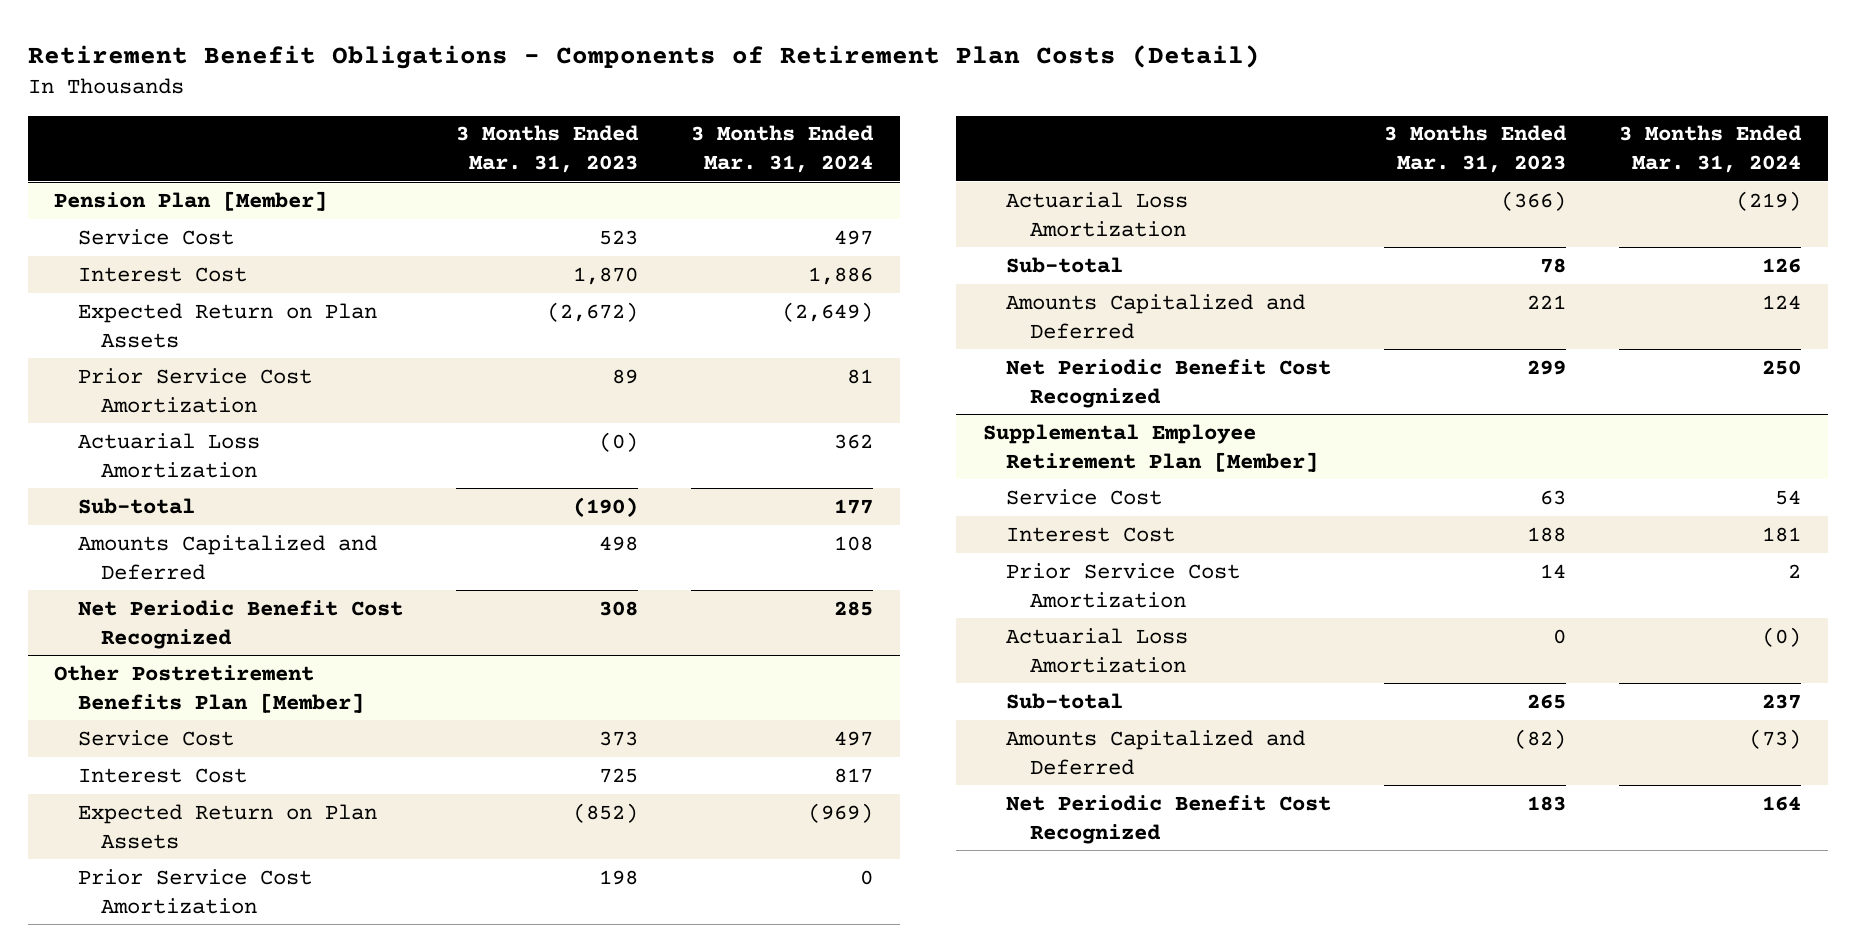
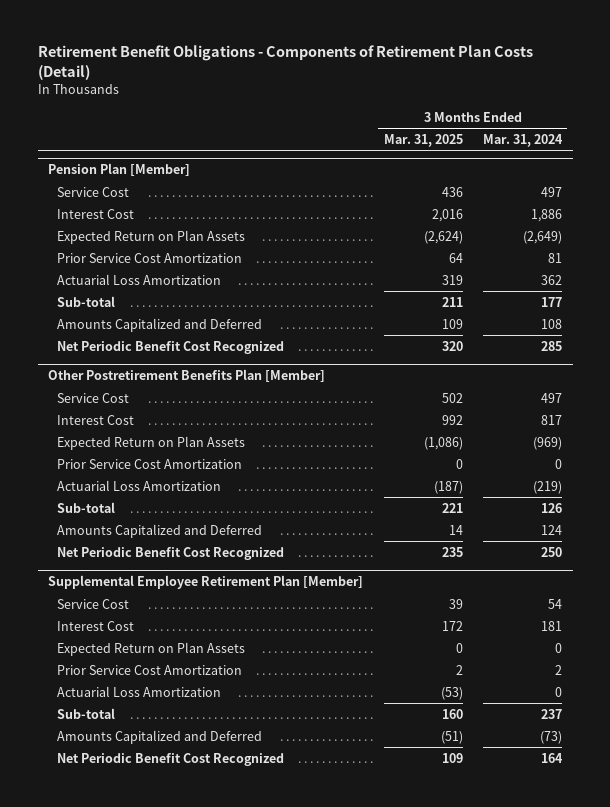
- | 3 Months Ended Mar. 31, 2023 | 3 Months Ended Mar. 31, 2024
+ | 3 Months Ended Mar. 31, 2025 | 3 Months Ended Mar. 31, 2024
@ Supplemental Employee Retirement Plan [Member]
+ Expected Return on Plan Assets | 0 | 0
- Actuarial Loss Amortization | 0 | (0)
+ Actuarial Loss Amortization | (53) | 0

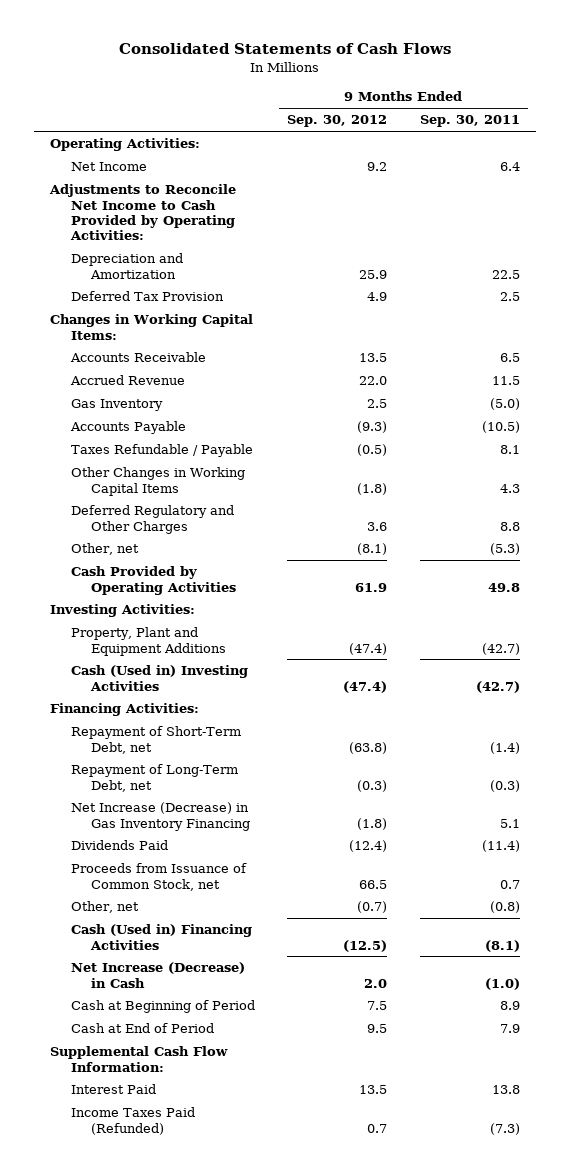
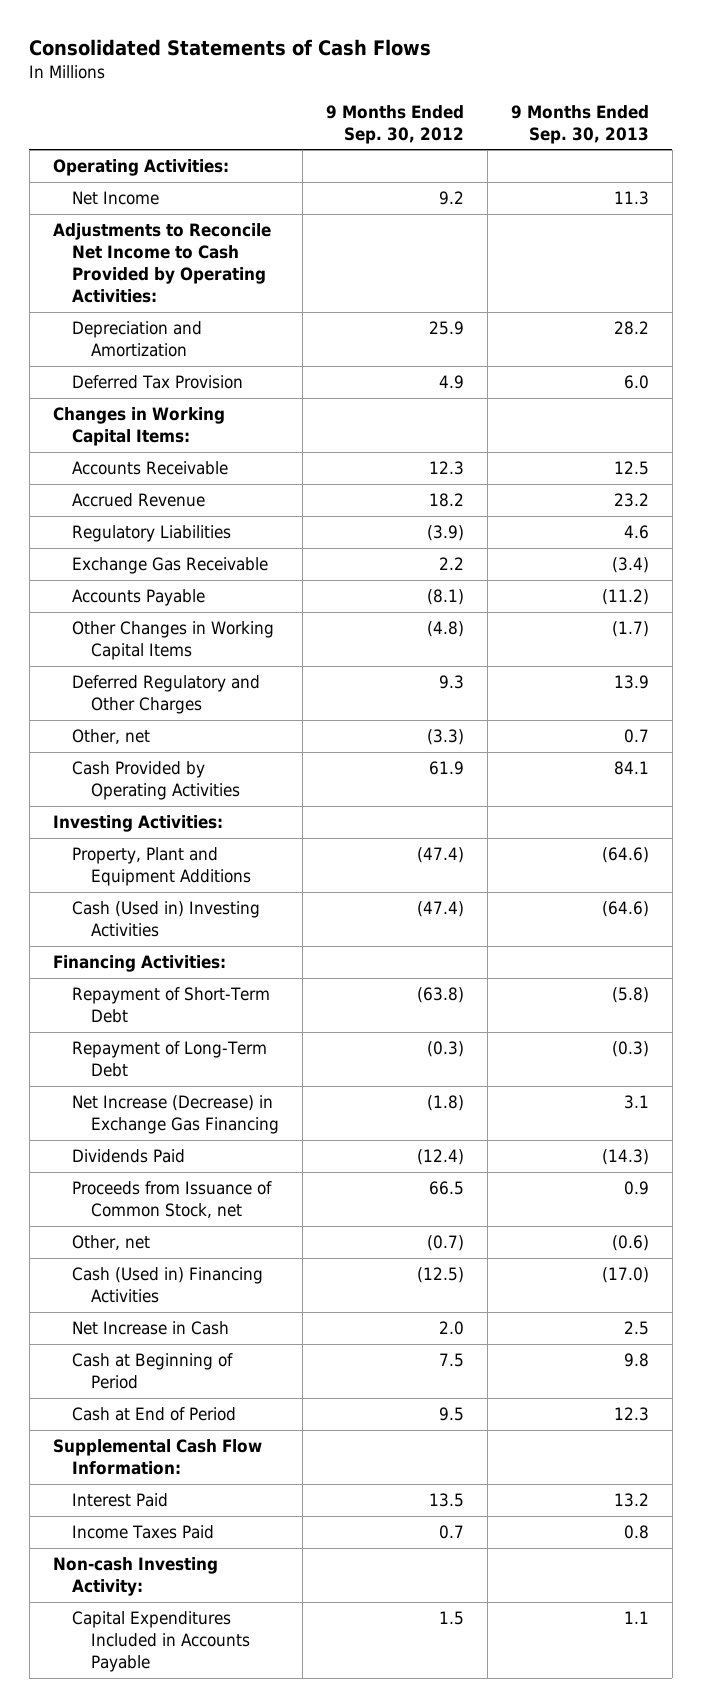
- | 9 Months Ended Sep. 30, 2012 | 9 Months Ended Sep. 30, 2011
+ | 9 Months Ended Sep. 30, 2012 | 9 Months Ended Sep. 30, 2013
- Accounts Receivable | 13.5 | 6.5
- Accrued Revenue | 22.0 | 11.5
- Gas Inventory | 2.5 | (5.0)
- Accounts Payable | (9.3) | (10.5)
- Taxes Refundable / Payable | (0.5) | 8.1
- Other Changes in Working Capital Items | (1.8) | 4.3
- Deferred Regulatory and Other Charges | 3.6 | 8.8
- Other, net | (8.1) | (5.3)
+ Accounts Receivable | 12.3 | 12.5
+ Accrued Revenue | 18.2 | 23.2
+ Regulatory Liabilities | (3.9) | 4.6
+ Exchange Gas Receivable | 2.2 | (3.4)
+ Accounts Payable | (8.1) | (11.2)
+ Other Changes in Working Capital Items | (4.8) | (1.7)
+ Deferred Regulatory and Other Charges | 9.3 | 13.9
+ Other, net | (3.3) | 0.7
- Repayment of Short-Term Debt, net | (63.8) | (1.4)
- Repayment of Long-Term Debt, net | (0.3) | (0.3)
- Net Increase (Decrease) in Gas Inventory Financing | (1.8) | 5.1
+ Repayment of Short-Term Debt | (63.8) | (5.8)
+ Repayment of Long-Term Debt | (0.3) | (0.3)
+ Net Increase (Decrease) in Exchange Gas Financing | (1.8) | 3.1
- Net Increase (Decrease) in Cash | 2.0 | (1.0)
+ Net Increase in Cash | 2.0 | 2.5
- Income Taxes Paid (Refunded) | 0.7 | (7.3)
+ Income Taxes Paid | 0.7 | 0.8
+ Non-cash Investing Activity:
+ Capital Expenditures Included in Accounts Payable | 1.5 | 1.1

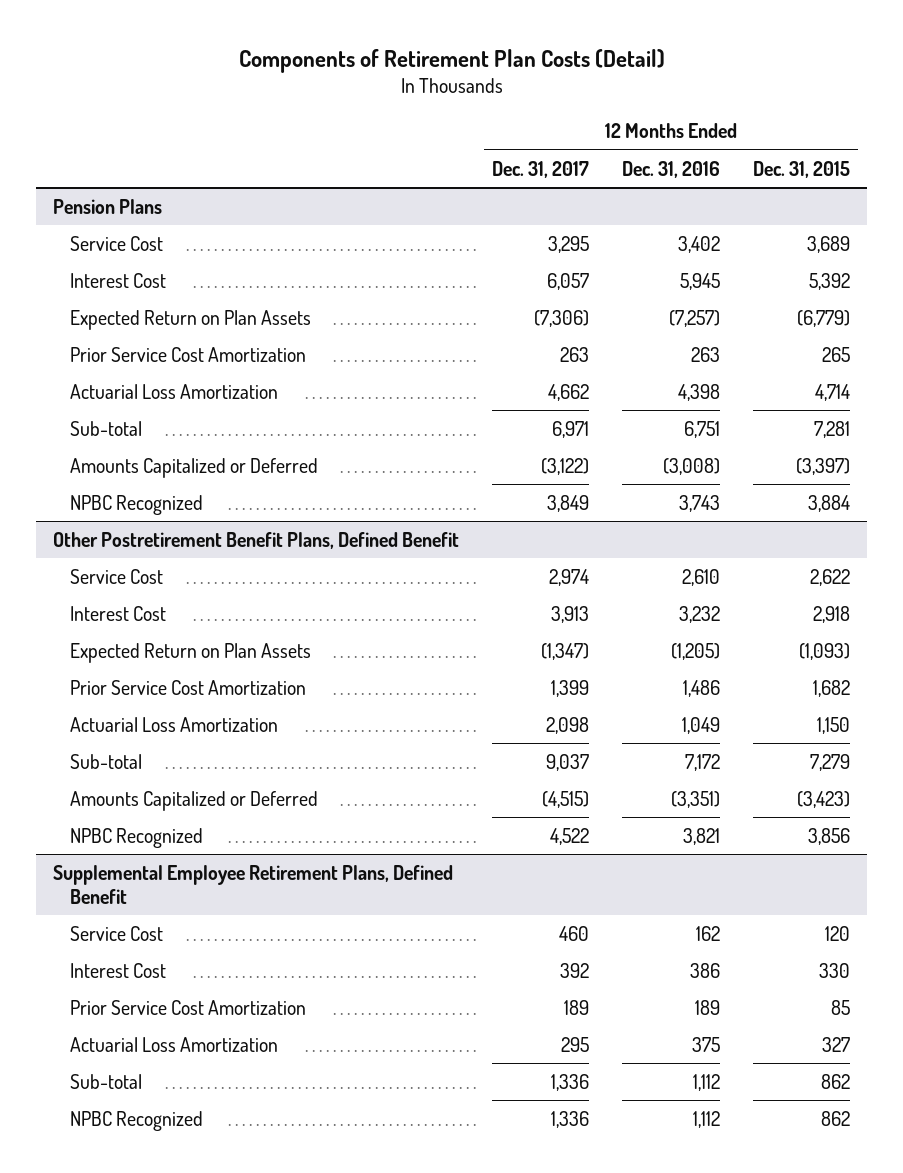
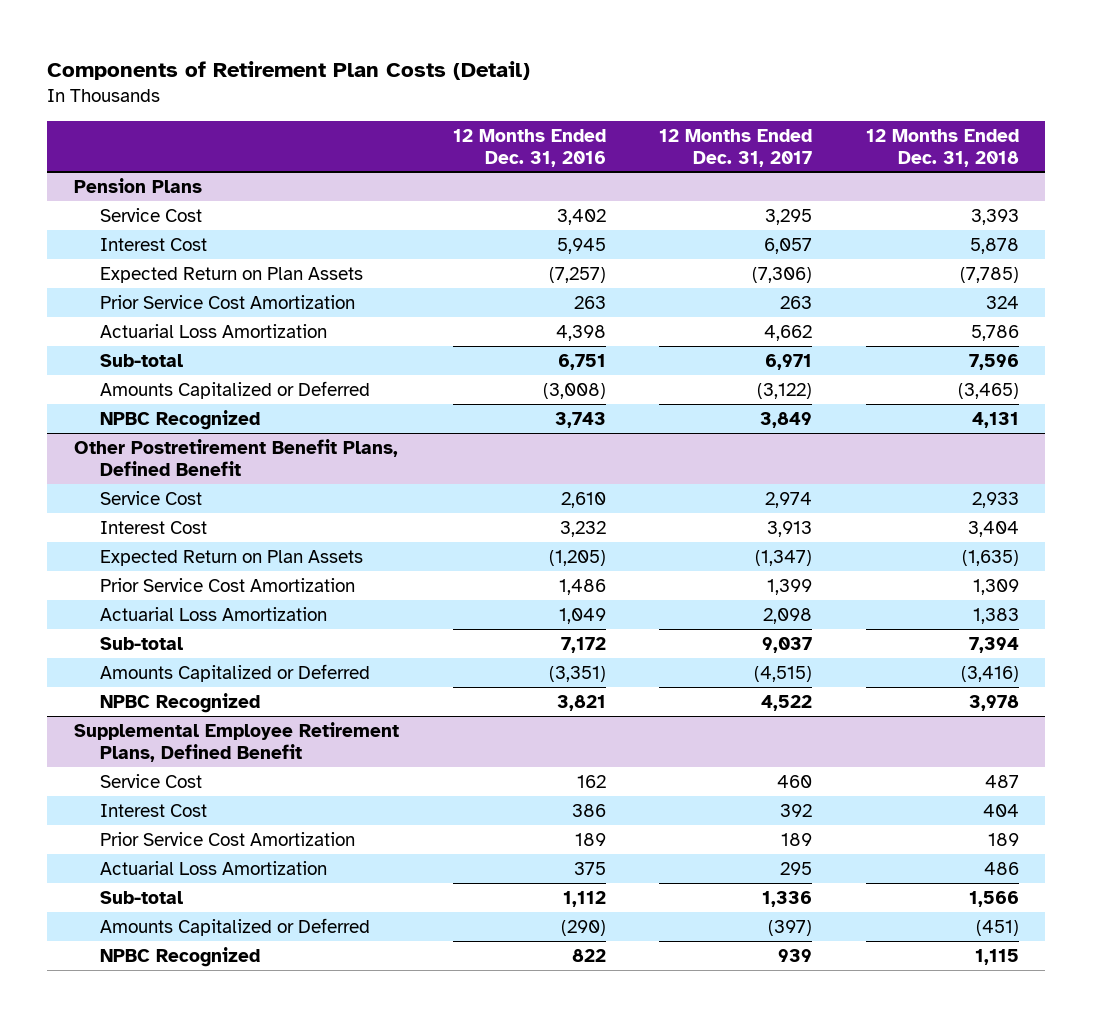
- | 12 Months Ended Dec. 31, 2017 | 12 Months Ended Dec. 31, 2016 | 12 Months Ended Dec. 31, 2015
+ | 12 Months Ended Dec. 31, 2016 | 12 Months Ended Dec. 31, 2017 | 12 Months Ended Dec. 31, 2018
@ Supplemental Employee Retirement Plans, Defined Benefit
- NPBC Recognized | 1,336 | 1,112 | 862
+ Amounts Capitalized or Deferred | (290) | (397) | (451)
+ NPBC Recognized | 822 | 939 | 1,115

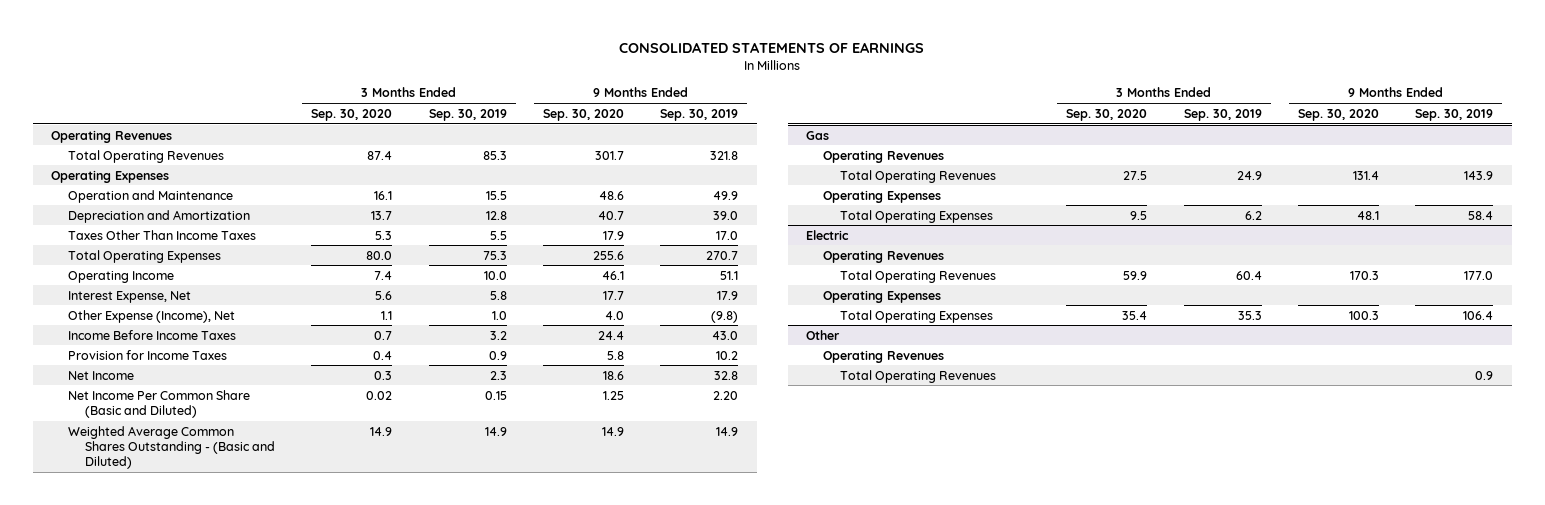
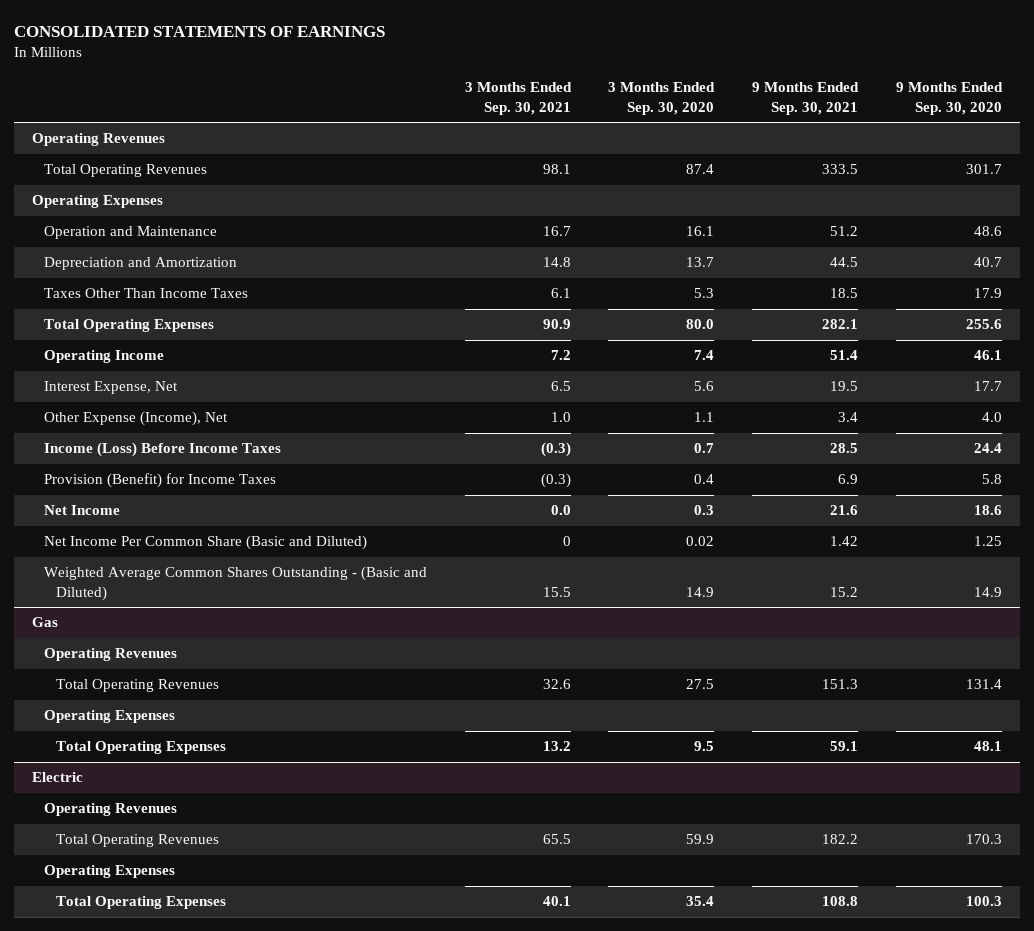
- | 3 Months Ended Sep. 30, 2020 | 3 Months Ended Sep. 30, 2019 | 9 Months Ended Sep. 30, 2020 | 9 Months Ended Sep. 30, 2019
+ | 3 Months Ended Sep. 30, 2021 | 3 Months Ended Sep. 30, 2020 | 9 Months Ended Sep. 30, 2021 | 9 Months Ended Sep. 30, 2020
- Income Before Income Taxes | 0.7 | 3.2 | 24.4 | 43.0
- Provision for Income Taxes | 0.4 | 0.9 | 5.8 | 10.2
+ Income (Loss) Before Income Taxes | (0.3) | 0.7 | 28.5 | 24.4
+ Provision (Benefit) for Income Taxes | (0.3) | 0.4 | 6.9 | 5.8
- Other
- Operating Revenues
- Total Operating Revenues | | | | 0.9

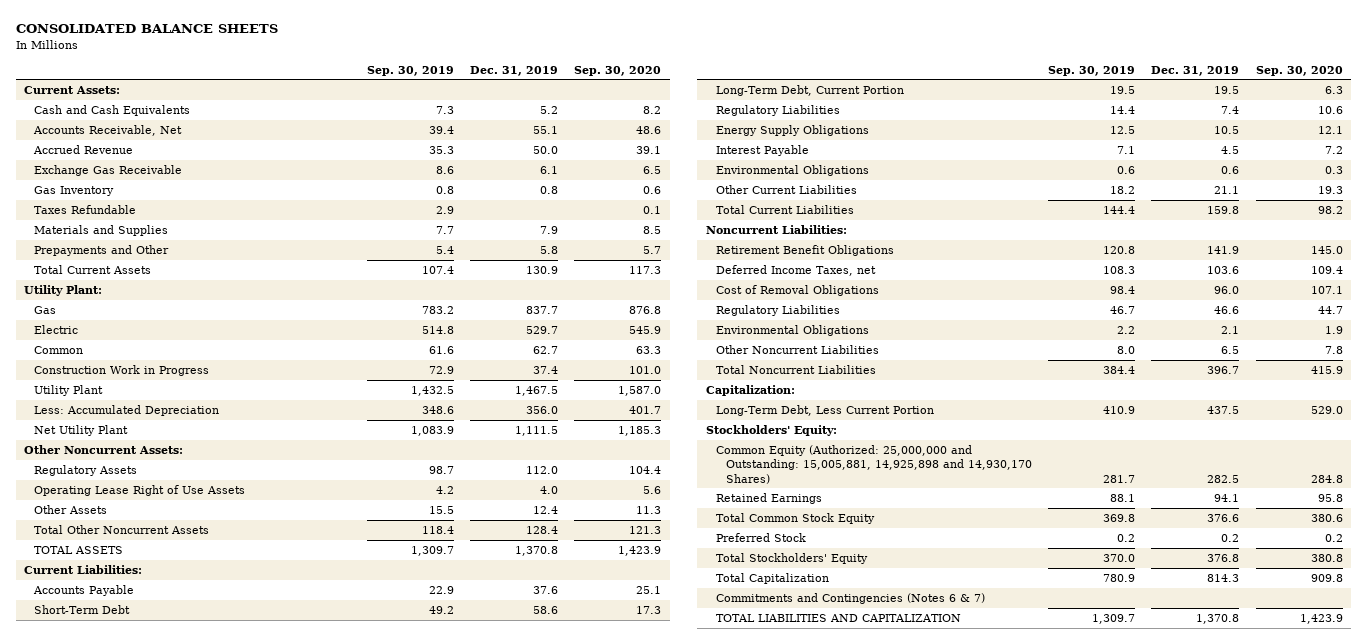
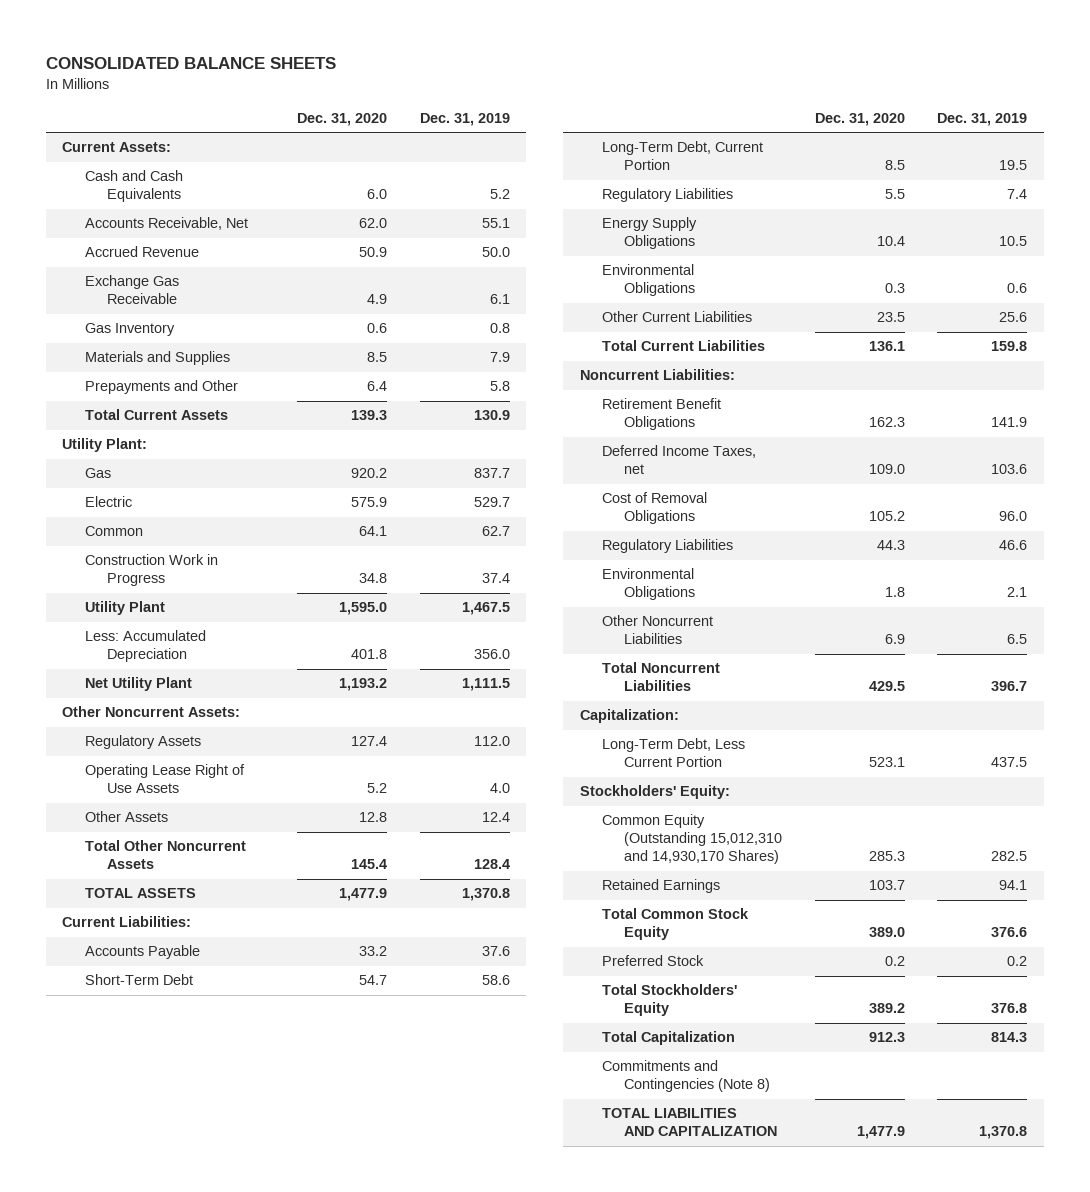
- | Sep. 30, 2019 | Dec. 31, 2019 | Sep. 30, 2020
+ | Dec. 31, 2020 | Dec. 31, 2019
- Taxes Refundable | 2.9 | | 0.1
- Interest Payable | 7.1 | 4.5 | 7.2
- Other Current Liabilities | 18.2 | 21.1 | 19.3
+ Other Current Liabilities | 23.5 | 25.6
- Common Equity (Authorized: 25,000,000 and Outstanding: 15,005,881, 14,925,898 and 14,930,170 Shares) | 281.7 | 282.5 | 284.8
+ Common Equity (Outstanding 15,012,310 and 14,930,170 Shares) | 285.3 | 282.5
- Commitments and Contingencies (Notes 6 & 7)
+ Commitments and Contingencies (Note 8)

